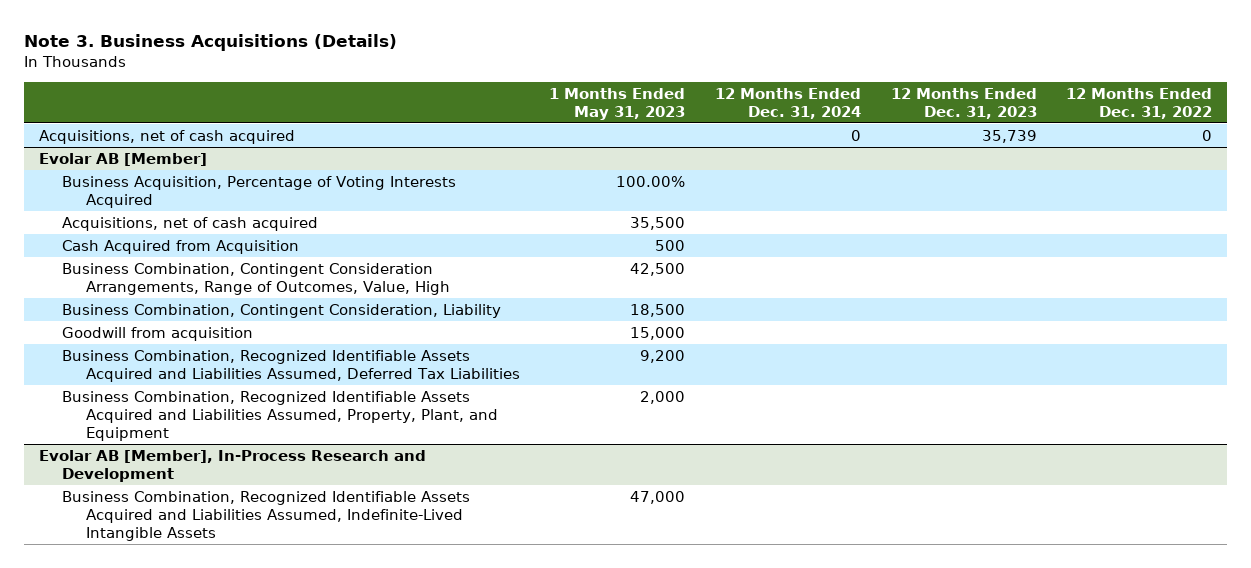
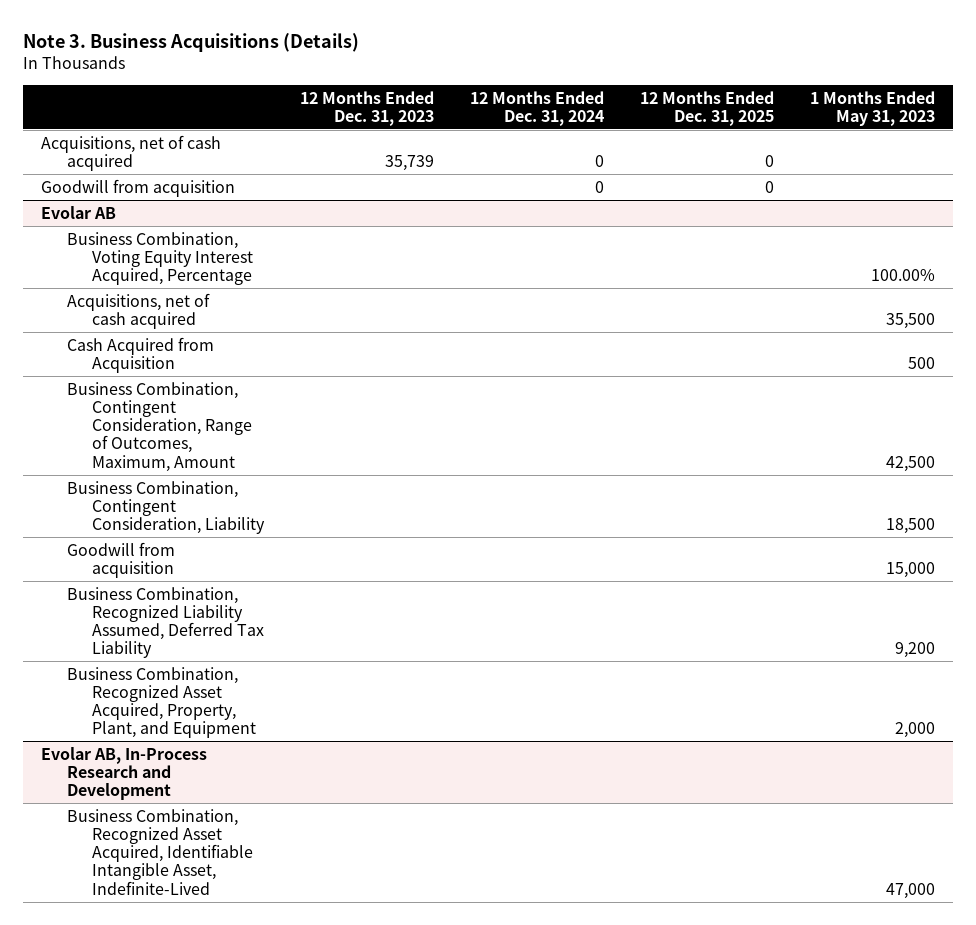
- | 1 Months Ended May 31, 2023 | 12 Months Ended Dec. 31, 2024 | 12 Months Ended Dec. 31, 2023 | 12 Months Ended Dec. 31, 2022
+ | 12 Months Ended Dec. 31, 2023 | 12 Months Ended Dec. 31, 2024 | 12 Months Ended Dec. 31, 2025 | 1 Months Ended May 31, 2023
- Evolar AB [Member]
- Business Acquisition, Percentage of Voting Interests Acquired | 100.00% | | |
+ Goodwill from acquisition | | 0 | 0 |
+ Evolar AB
+ Business Combination, Voting Equity Interest Acquired, Percentage | | | | 100.00%
- Business Combination, Contingent Consideration Arrangements, Range of Outcomes, Value, High | 42,500 | | |
+ Business Combination, Contingent Consideration, Range of Outcomes, Maximum, Amount | | | | 42,500
- Business Combination, Recognized Identifiable Assets Acquired and Liabilities Assumed, Deferred Tax Liabilities | 9,200 | | |
- Business Combination, Recognized Identifiable Assets Acquired and Liabilities Assumed, Property, Plant, and Equipment | 2,000 | | |
- Evolar AB [Member], In-Process Research and Development
- Business Combination, Recognized Identifiable Assets Acquired and Liabilities Assumed, Indefinite-Lived Intangible Assets | 47,000 | | |
+ Business Combination, Recognized Liability Assumed, Deferred Tax Liability | | | | 9,200
+ Business Combination, Recognized Asset Acquired, Property, Plant, and Equipment | | | | 2,000
+ Evolar AB, In-Process Research and Development
+ Business Combination, Recognized Asset Acquired, Identifiable Intangible Asset, Indefinite-Lived | | | | 47,000

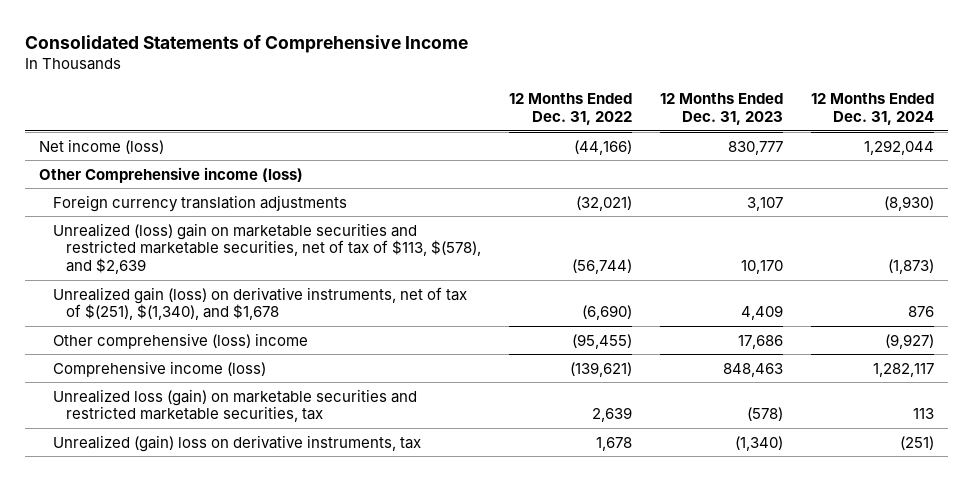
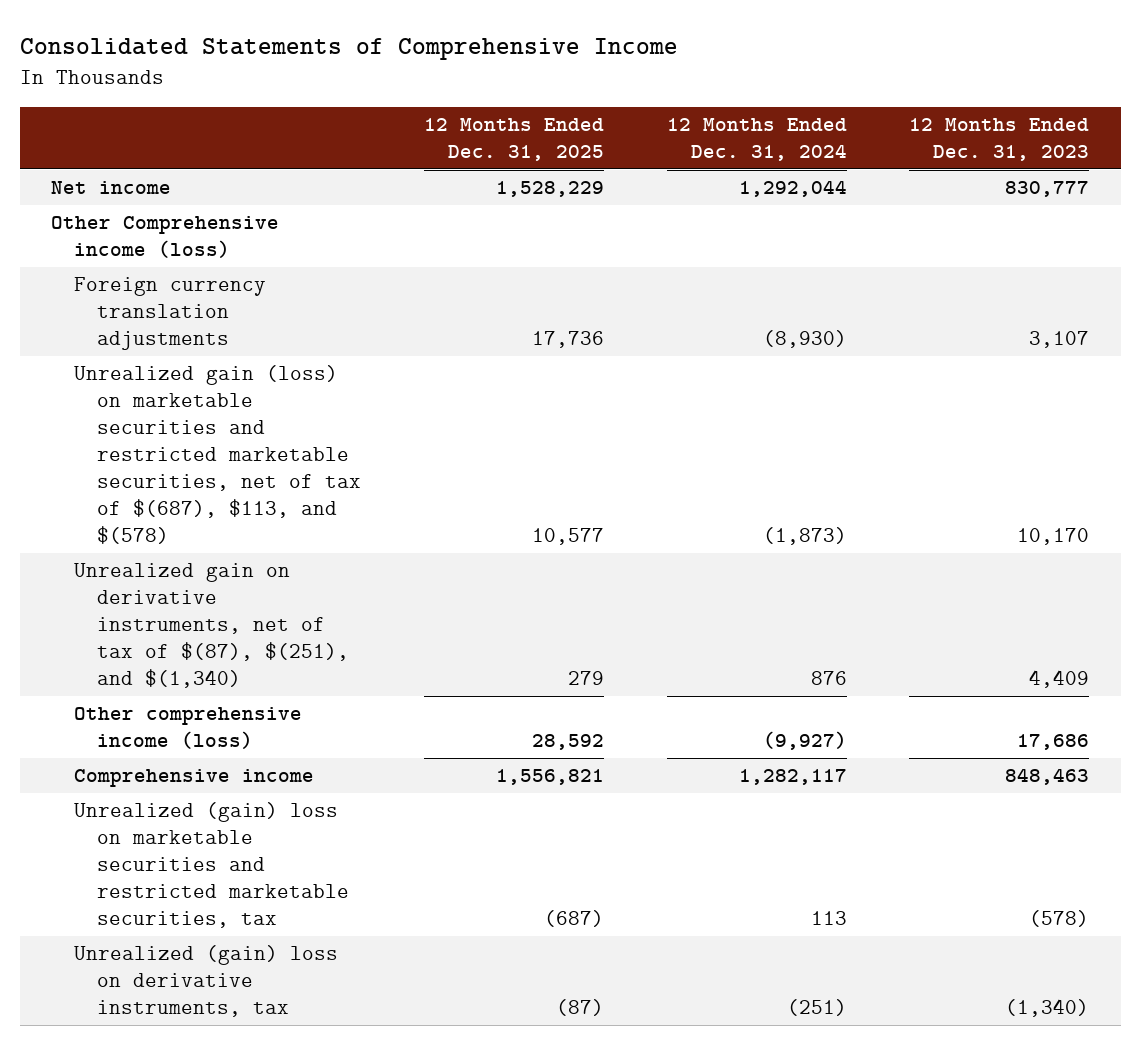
- | 12 Months Ended Dec. 31, 2022 | 12 Months Ended Dec. 31, 2023 | 12 Months Ended Dec. 31, 2024
+ | 12 Months Ended Dec. 31, 2025 | 12 Months Ended Dec. 31, 2024 | 12 Months Ended Dec. 31, 2023
- Net income (loss) | (44,166) | 830,777 | 1,292,044
+ Net income | 1,528,229 | 1,292,044 | 830,777
- Unrealized (loss) gain on marketable securities and restricted marketable securities, net of tax of $113, $(578), and $2,639 | (56,744) | 10,170 | (1,873)
- Unrealized gain (loss) on derivative instruments, net of tax of $(251), $(1,340), and $1,678 | (6,690) | 4,409 | 876
- Other comprehensive (loss) income | (95,455) | 17,686 | (9,927)
- Comprehensive income (loss) | (139,621) | 848,463 | 1,282,117
- Unrealized loss (gain) on marketable securities and restricted marketable securities, tax | 2,639 | (578) | 113
+ Unrealized gain (loss) on marketable securities and restricted marketable securities, net of tax of $(687), $113, and $(578) | 10,577 | (1,873) | 10,170
+ Unrealized gain on derivative instruments, net of tax of $(87), $(251), and $(1,340) | 279 | 876 | 4,409
+ Other comprehensive income (loss) | 28,592 | (9,927) | 17,686
+ Comprehensive income | 1,556,821 | 1,282,117 | 848,463
+ Unrealized (gain) loss on marketable securities and restricted marketable securities, tax | (687) | 113 | (578)

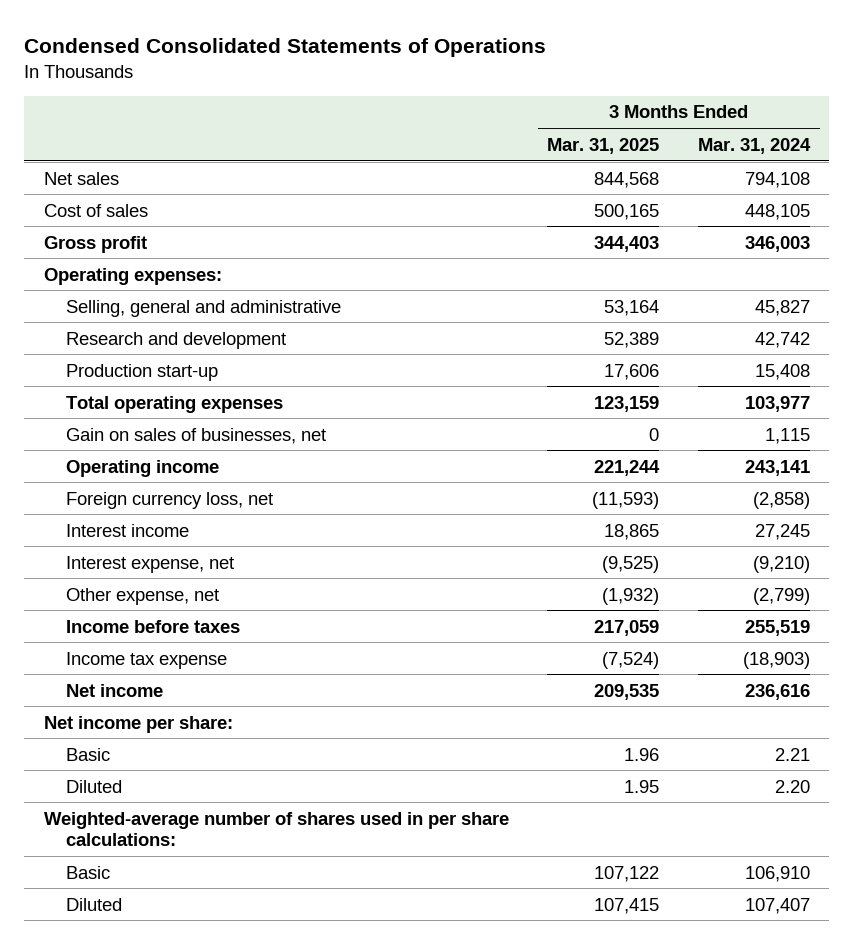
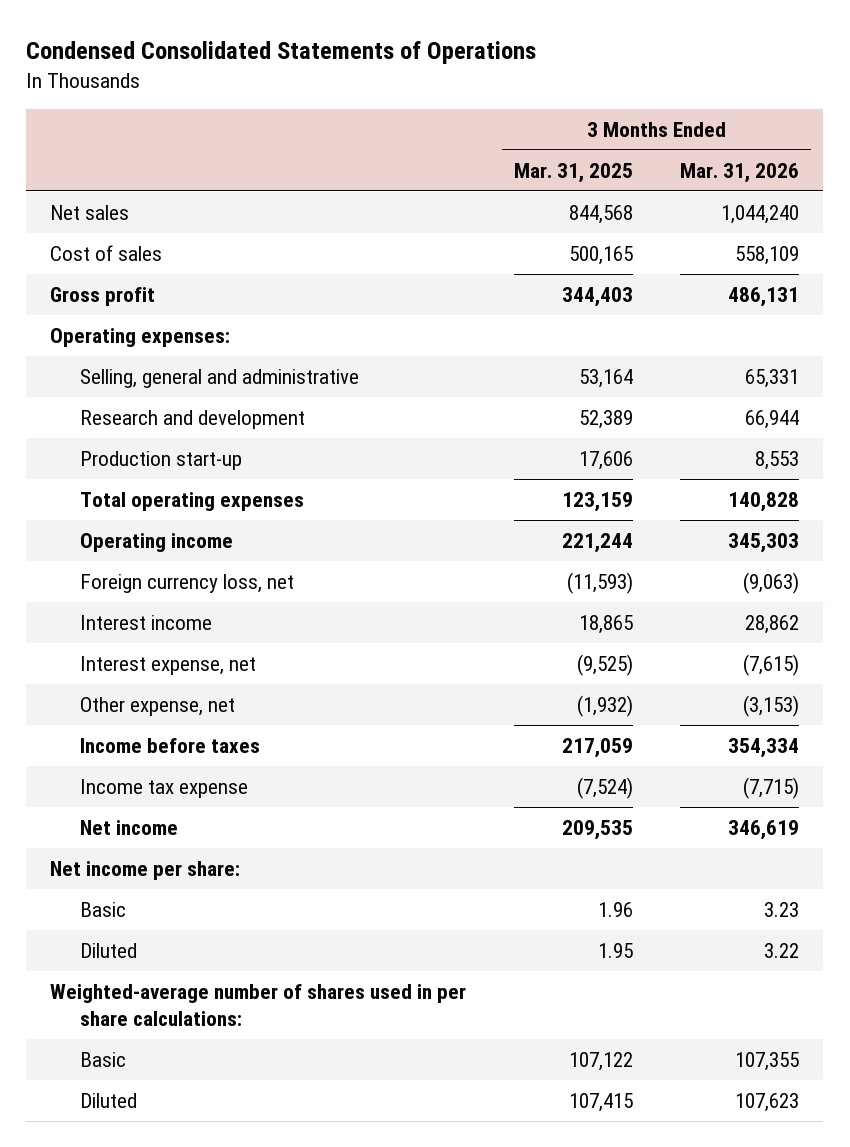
- | 3 Months Ended Mar. 31, 2025 | 3 Months Ended Mar. 31, 2024
+ | 3 Months Ended Mar. 31, 2025 | 3 Months Ended Mar. 31, 2026
- Gain on sales of businesses, net | 0 | 1,115

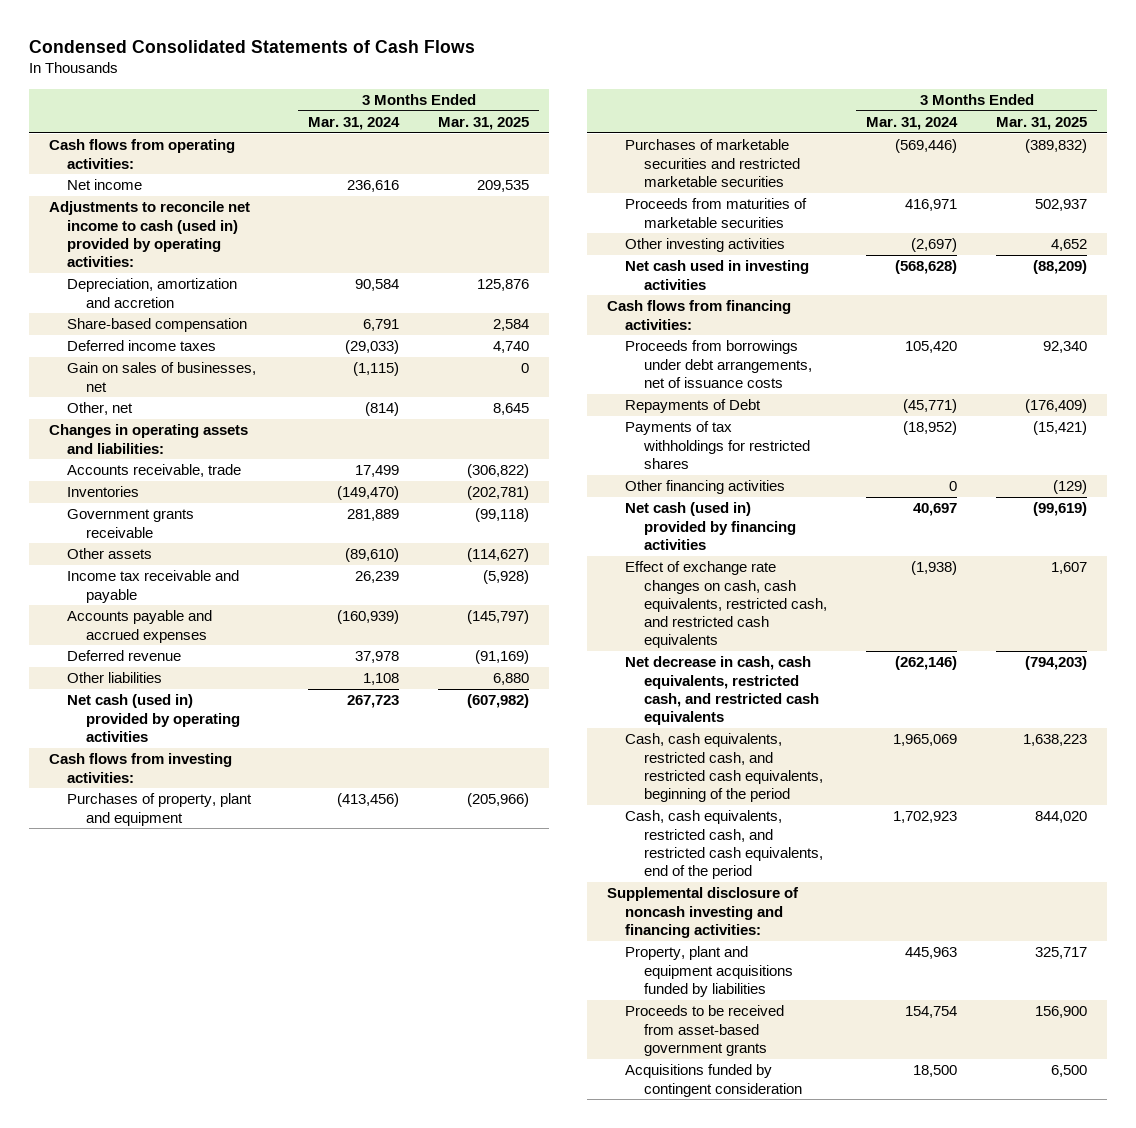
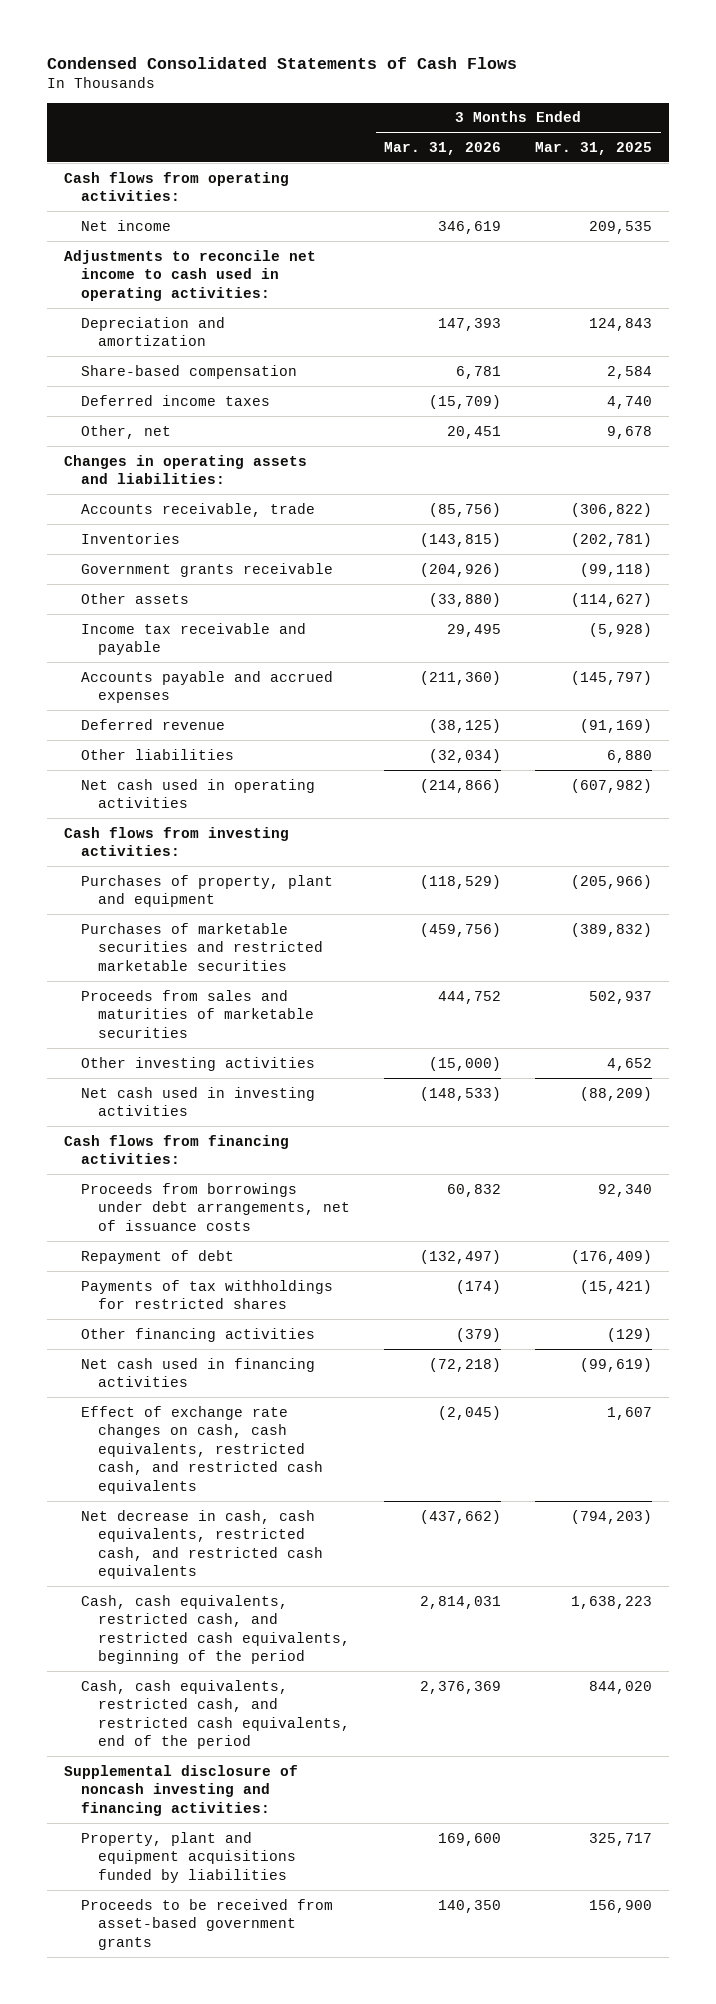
- | 3 Months Ended Mar. 31, 2024 | 3 Months Ended Mar. 31, 2025
+ | 3 Months Ended Mar. 31, 2026 | 3 Months Ended Mar. 31, 2025
- Adjustments to reconcile net income to cash (used in) provided by operating activities:
- Depreciation, amortization and accretion | 90,584 | 125,876
+ Adjustments to reconcile net income to cash used in operating activities:
+ Depreciation and amortization | 147,393 | 124,843
- Gain on sales of businesses, net | (1,115) | 0
- Other, net | (814) | 8,645
+ Other, net | 20,451 | 9,678
- Net cash (used in) provided by operating activities | 267,723 | (607,982)
+ Net cash used in operating activities | (214,866) | (607,982)
- Proceeds from maturities of marketable securities | 416,971 | 502,937
+ Proceeds from sales and maturities of marketable securities | 444,752 | 502,937
- Repayments of Debt | (45,771) | (176,409)
+ Repayment of debt | (132,497) | (176,409)
- Net cash (used in) provided by financing activities | 40,697 | (99,619)
+ Net cash used in financing activities | (72,218) | (99,619)
- Acquisitions funded by contingent consideration | 18,500 | 6,500

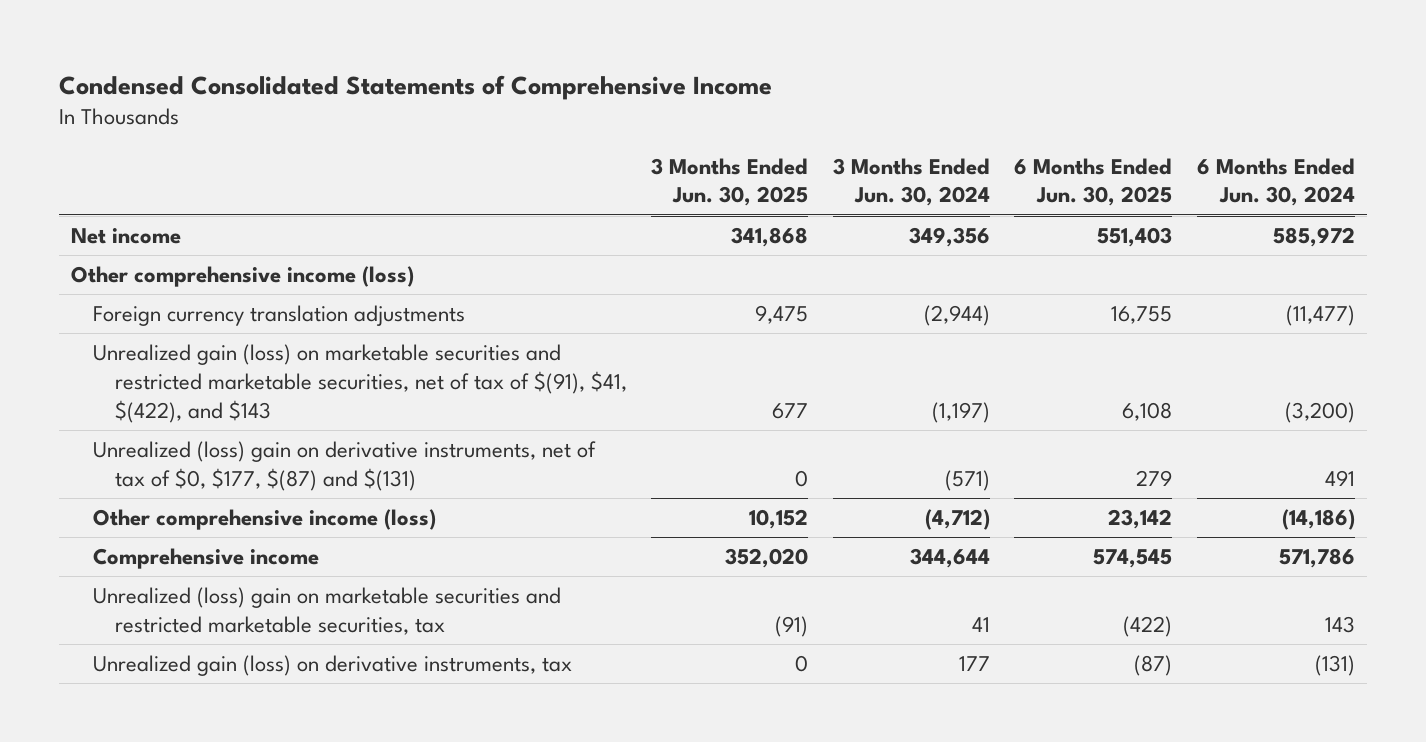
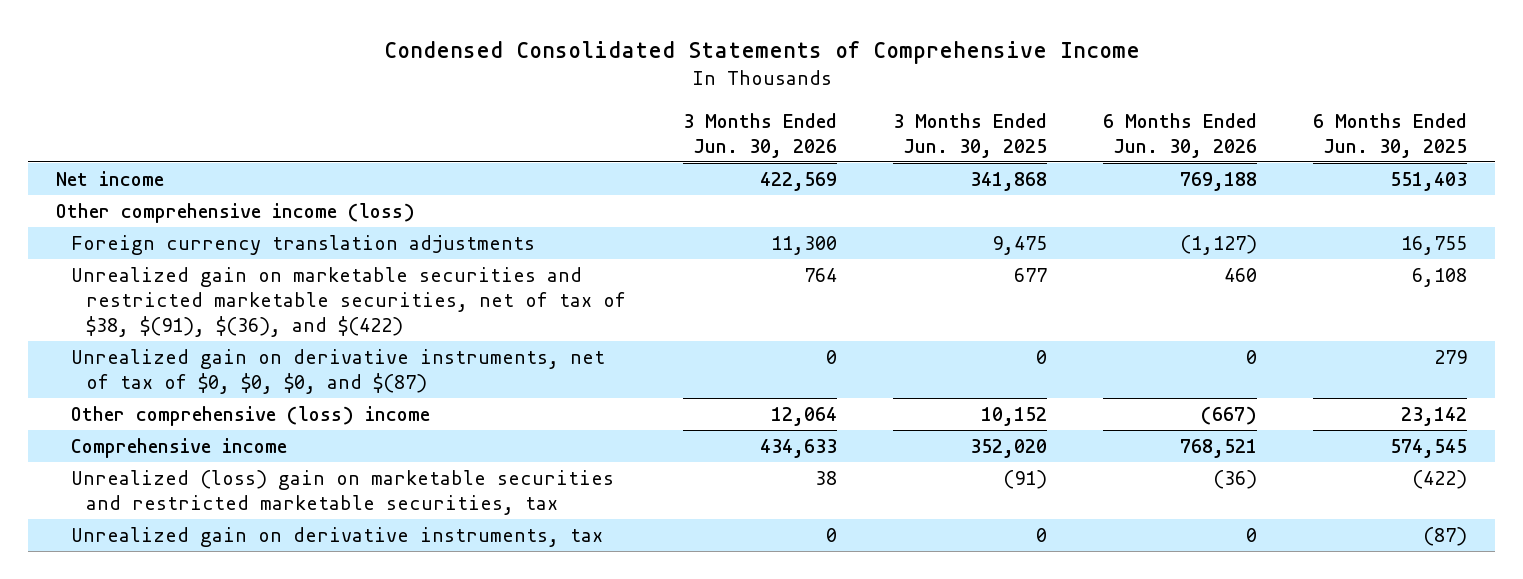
- | 3 Months Ended Jun. 30, 2025 | 3 Months Ended Jun. 30, 2024 | 6 Months Ended Jun. 30, 2025 | 6 Months Ended Jun. 30, 2024
+ | 3 Months Ended Jun. 30, 2026 | 3 Months Ended Jun. 30, 2025 | 6 Months Ended Jun. 30, 2026 | 6 Months Ended Jun. 30, 2025
- Unrealized gain (loss) on marketable securities and restricted marketable securities, net of tax of $(91), $41, $(422), and $143 | 677 | (1,197) | 6,108 | (3,200)
- Unrealized (loss) gain on derivative instruments, net of tax of $0, $177, $(87) and $(131) | 0 | (571) | 279 | 491
- Other comprehensive income (loss) | 10,152 | (4,712) | 23,142 | (14,186)
+ Unrealized gain on marketable securities and restricted marketable securities, net of tax of $38, $(91), $(36), and $(422) | 764 | 677 | 460 | 6,108
+ Unrealized gain on derivative instruments, net of tax of $0, $0, $0, and $(87) | 0 | 0 | 0 | 279
+ Other comprehensive (loss) income | 12,064 | 10,152 | (667) | 23,142
- Unrealized gain (loss) on derivative instruments, tax | 0 | 177 | (87) | (131)
+ Unrealized gain on derivative instruments, tax | 0 | 0 | 0 | (87)

